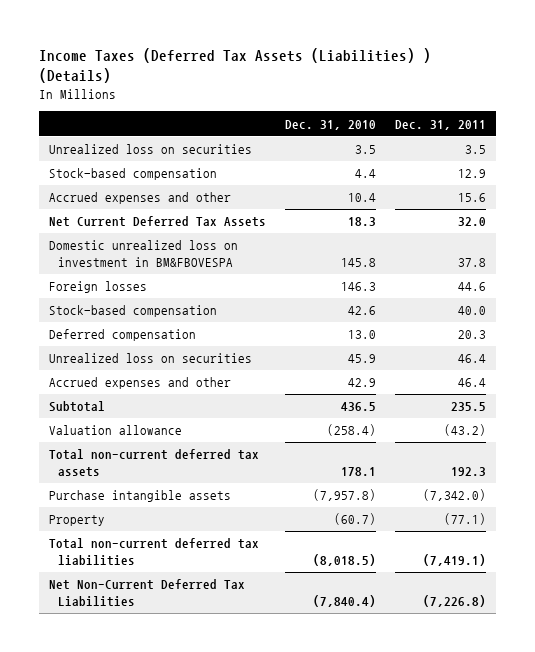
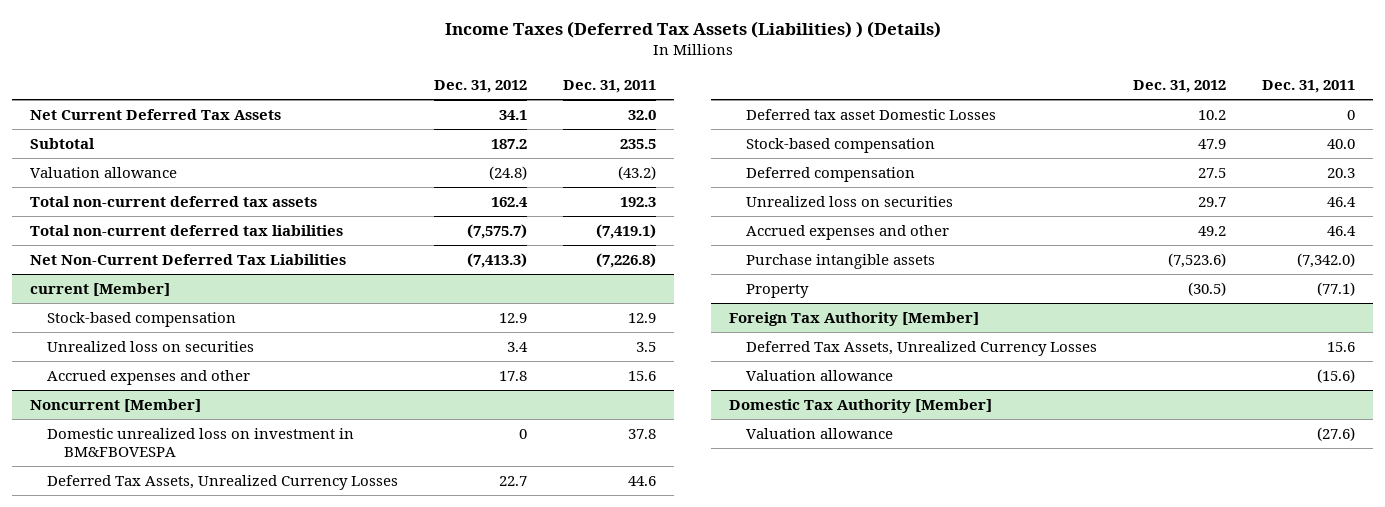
- | Dec. 31, 2010 | Dec. 31, 2011
+ | Dec. 31, 2012 | Dec. 31, 2011
- Unrealized loss on securities | 3.5 | 3.5
moved up: Net Current Deferred Tax Assets | 34.1 | 32.0
moved up: Subtotal | 187.2 | 235.5
moved up: Valuation allowance | (24.8) | (43.2)
moved up: Total non-current deferred tax assets | 162.4 | 192.3
moved up: Total non-current deferred tax liabilities | (7,575.7) | (7,419.1)
moved up: Net Non-Current Deferred Tax Liabilities | (7,413.3) | (7,226.8)
+ current [Member]
+ Unrealized loss on securities | 3.4 | 3.5
+ Noncurrent [Member]
- Foreign losses | 146.3 | 44.6
+ Deferred Tax Assets, Unrealized Currency Losses | 22.7 | 44.6
+ Deferred tax asset Domestic Losses | 10.2 | 0
+ Foreign Tax Authority [Member]
+ Deferred Tax Assets, Unrealized Currency Losses | | 15.6
+ Valuation allowance | | (15.6)
+ Domestic Tax Authority [Member]
+ Valuation allowance | | (27.6)

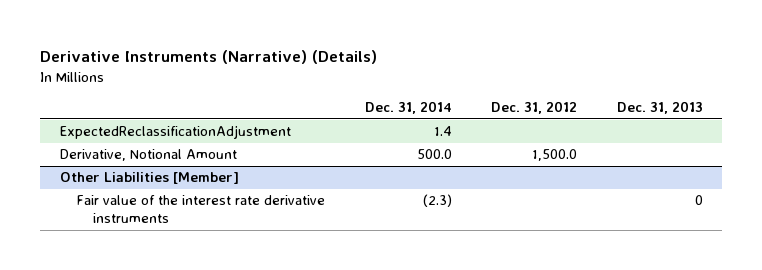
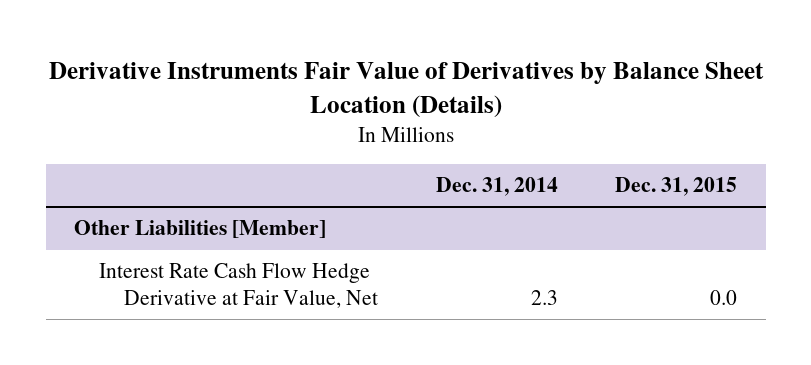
- Derivative Instruments (Narrative) (Details)
+ Derivative Instruments Fair Value of Derivatives by Balance Sheet Location (Details)
- | Dec. 31, 2014 | Dec. 31, 2012 | Dec. 31, 2013
+ | Dec. 31, 2014 | Dec. 31, 2015
- ExpectedReclassificationAdjustment | 1.4 | |
- Derivative, Notional Amount | 500.0 | 1,500.0 |
@ Other Liabilities [Member]
- Fair value of the interest rate derivative instruments | (2.3) | | 0
+ Interest Rate Cash Flow Hedge Derivative at Fair Value, Net | 2.3 | 0.0

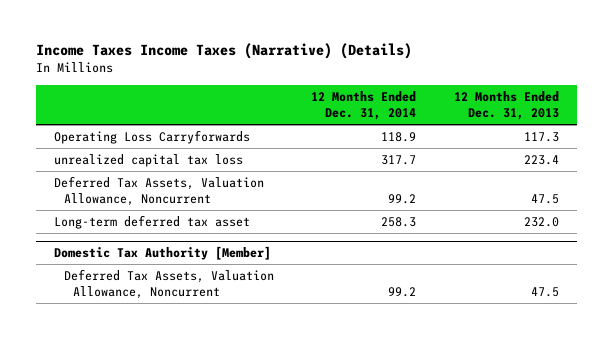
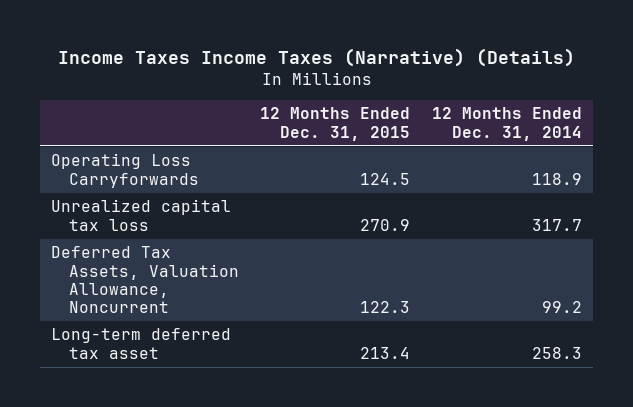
- | 12 Months Ended Dec. 31, 2014 | 12 Months Ended Dec. 31, 2013
+ | 12 Months Ended Dec. 31, 2015 | 12 Months Ended Dec. 31, 2014
- unrealized capital tax loss | 317.7 | 223.4
+ Unrealized capital tax loss | 270.9 | 317.7
- Domestic Tax Authority [Member]
- Deferred Tax Assets, Valuation Allowance, Noncurrent | 99.2 | 47.5

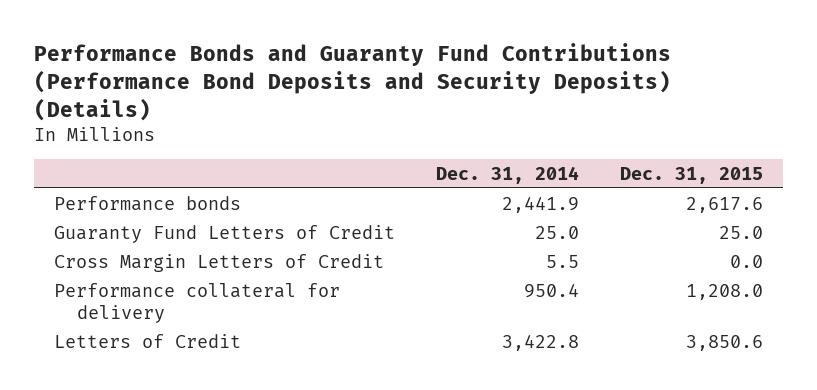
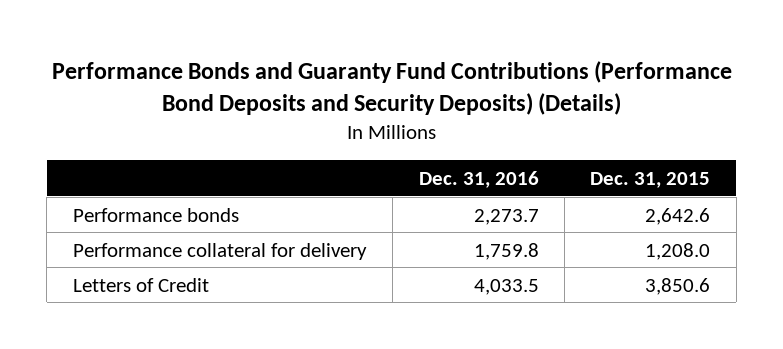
- | Dec. 31, 2014 | Dec. 31, 2015
+ | Dec. 31, 2016 | Dec. 31, 2015
- Performance bonds | 2,441.9 | 2,617.6
- Guaranty Fund Letters of Credit | 25.0 | 25.0
- Cross Margin Letters of Credit | 5.5 | 0.0
+ Performance bonds | 2,273.7 | 2,642.6

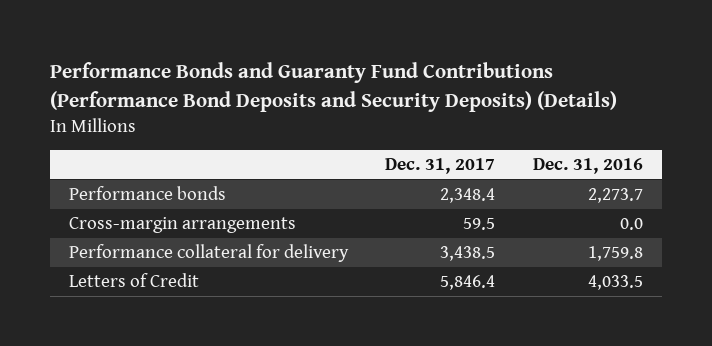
- | Dec. 31, 2016 | Dec. 31, 2015
+ | Dec. 31, 2017 | Dec. 31, 2016
+ Cross-margin arrangements | 59.5 | 0.0

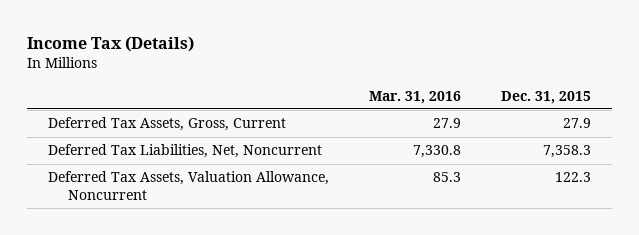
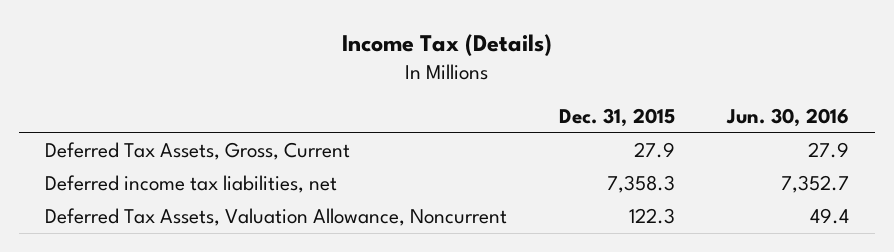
- | Mar. 31, 2016 | Dec. 31, 2015
+ | Dec. 31, 2015 | Jun. 30, 2016
- Deferred Tax Liabilities, Net, Noncurrent | 7,330.8 | 7,358.3
+ Deferred income tax liabilities, net | 7,358.3 | 7,352.7

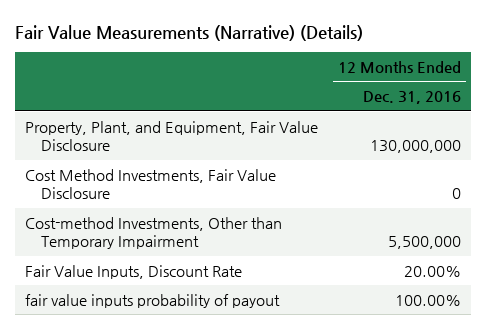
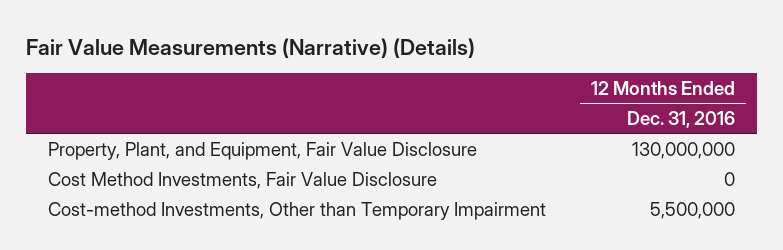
- Fair Value Inputs, Discount Rate | 20.00%
- fair value inputs probability of payout | 100.00%

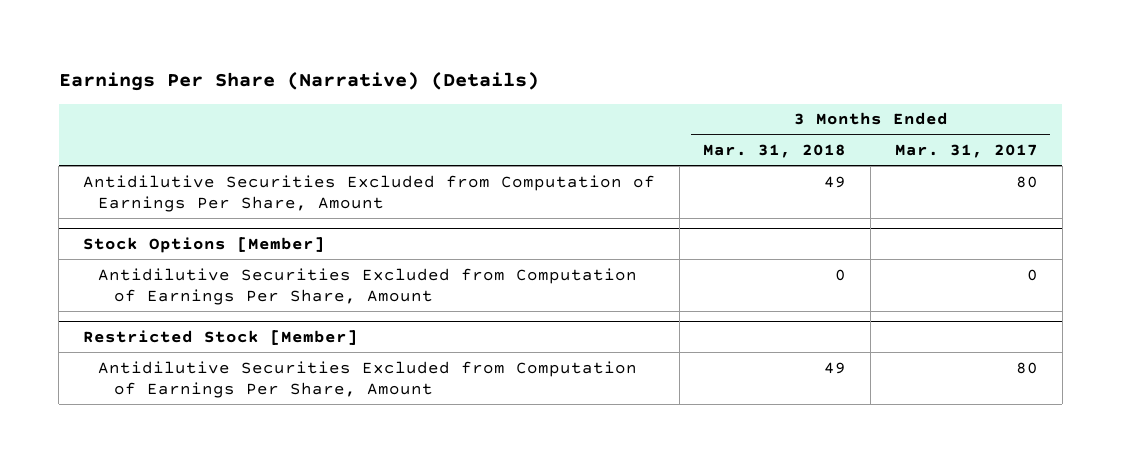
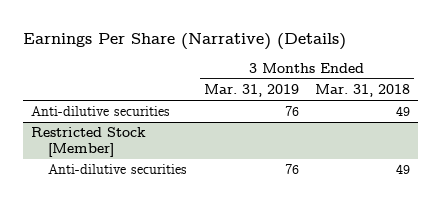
- | 3 Months Ended Mar. 31, 2018 | 3 Months Ended Mar. 31, 2017
+ | 3 Months Ended Mar. 31, 2019 | 3 Months Ended Mar. 31, 2018
- Antidilutive Securities Excluded from Computation of Earnings Per Share, Amount | 49 | 80
- Stock Options [Member]
- Antidilutive Securities Excluded from Computation of Earnings Per Share, Amount | 0 | 0
+ Anti-dilutive securities | 76 | 49
@ Restricted Stock [Member]
- Antidilutive Securities Excluded from Computation of Earnings Per Share, Amount | 49 | 80
+ Anti-dilutive securities | 76 | 49

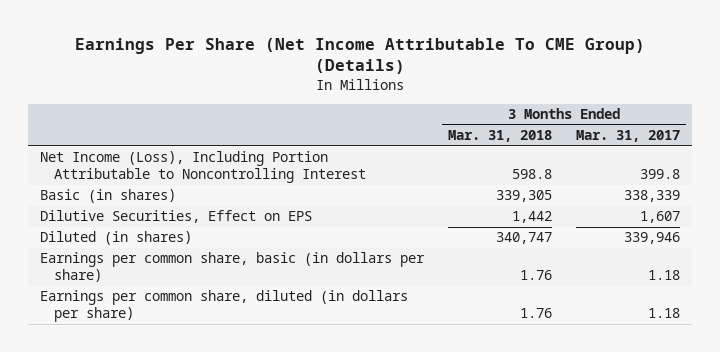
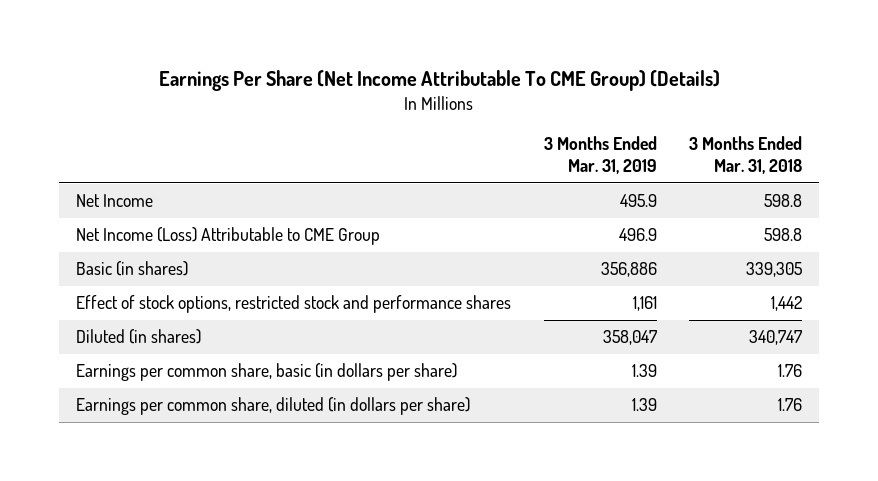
- | 3 Months Ended Mar. 31, 2018 | 3 Months Ended Mar. 31, 2017
+ | 3 Months Ended Mar. 31, 2019 | 3 Months Ended Mar. 31, 2018
- Net Income (Loss), Including Portion Attributable to Noncontrolling Interest | 598.8 | 399.8
+ Net Income | 495.9 | 598.8
+ Net Income (Loss) Attributable to CME Group | 496.9 | 598.8
- Dilutive Securities, Effect on EPS | 1,442 | 1,607
+ Effect of stock options, restricted stock and performance shares | 1,161 | 1,442

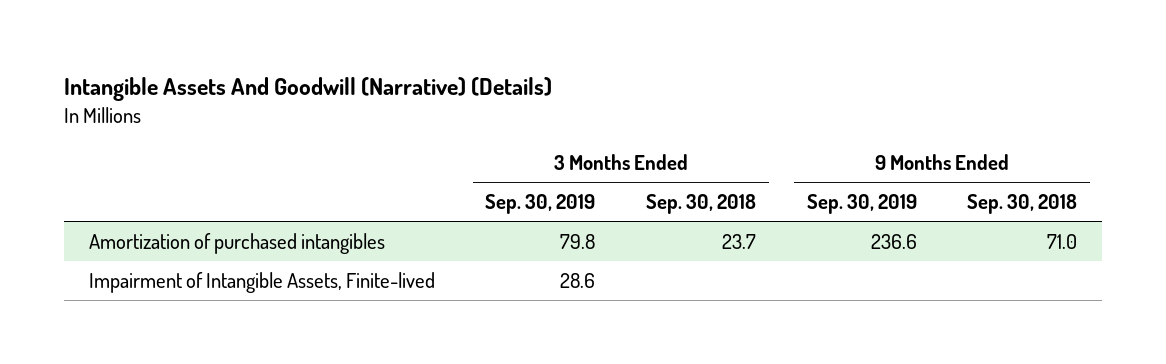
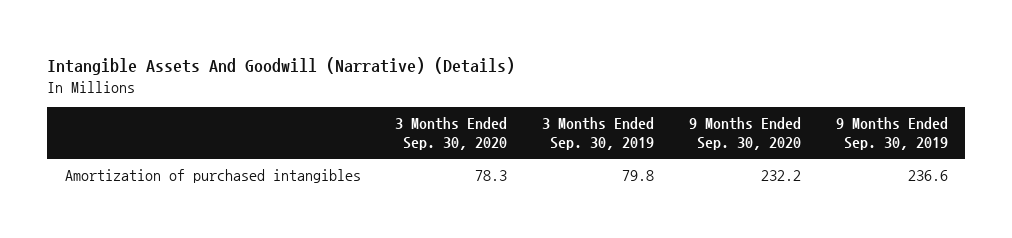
- | 3 Months Ended Sep. 30, 2019 | 3 Months Ended Sep. 30, 2018 | 9 Months Ended Sep. 30, 2019 | 9 Months Ended Sep. 30, 2018
+ | 3 Months Ended Sep. 30, 2020 | 3 Months Ended Sep. 30, 2019 | 9 Months Ended Sep. 30, 2020 | 9 Months Ended Sep. 30, 2019
- Impairment of Intangible Assets, Finite-lived | 28.6 | | |

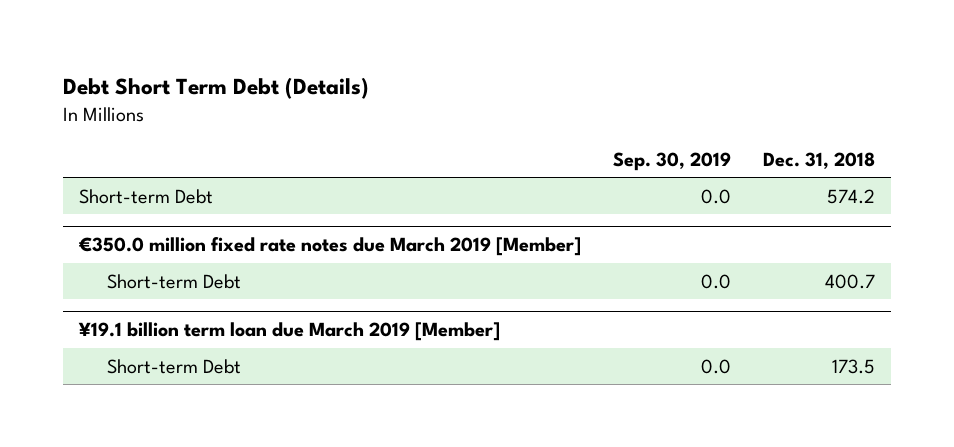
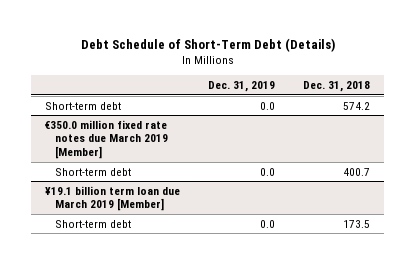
- Debt Short Term Debt (Details)
+ Debt Schedule of Short-Term Debt (Details)
- | Sep. 30, 2019 | Dec. 31, 2018
+ | Dec. 31, 2019 | Dec. 31, 2018
- Short-term Debt | 0.0 | 574.2
+ Short-term debt | 0.0 | 574.2
@ €350.0 million fixed rate notes due March 2019 [Member]
- Short-term Debt | 0.0 | 400.7
+ Short-term debt | 0.0 | 400.7
@ ¥19.1 billion term loan due March 2019 [Member]
- Short-term Debt | 0.0 | 173.5
+ Short-term debt | 0.0 | 173.5

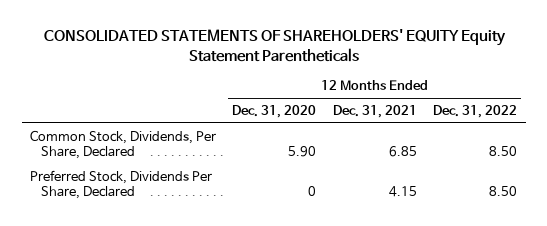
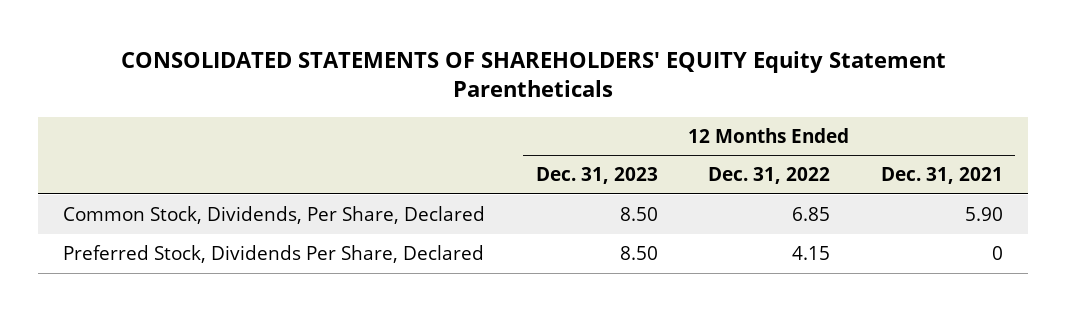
- | 12 Months Ended Dec. 31, 2020 | 12 Months Ended Dec. 31, 2021 | 12 Months Ended Dec. 31, 2022
+ | 12 Months Ended Dec. 31, 2023 | 12 Months Ended Dec. 31, 2022 | 12 Months Ended Dec. 31, 2021
- Common Stock, Dividends, Per Share, Declared | 5.90 | 6.85 | 8.50
- Preferred Stock, Dividends Per Share, Declared | 0 | 4.15 | 8.50
+ Common Stock, Dividends, Per Share, Declared | 8.50 | 6.85 | 5.90
+ Preferred Stock, Dividends Per Share, Declared | 8.50 | 4.15 | 0

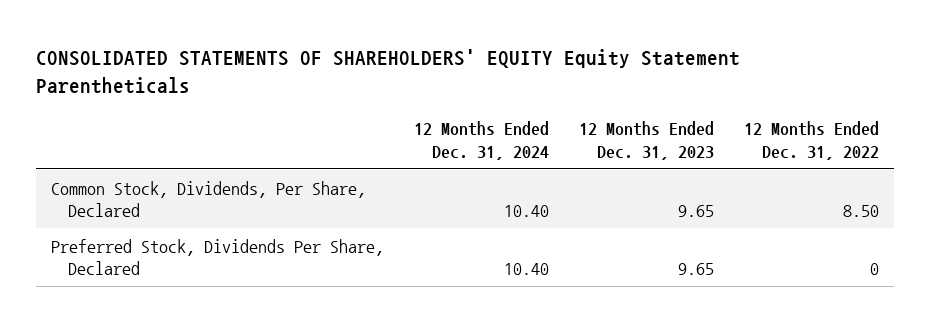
- | 12 Months Ended Dec. 31, 2023 | 12 Months Ended Dec. 31, 2022 | 12 Months Ended Dec. 31, 2021
+ | 12 Months Ended Dec. 31, 2024 | 12 Months Ended Dec. 31, 2023 | 12 Months Ended Dec. 31, 2022
- Common Stock, Dividends, Per Share, Declared | 8.50 | 6.85 | 5.90
- Preferred Stock, Dividends Per Share, Declared | 8.50 | 4.15 | 0
+ Common Stock, Dividends, Per Share, Declared | 10.40 | 9.65 | 8.50
+ Preferred Stock, Dividends Per Share, Declared | 10.40 | 9.65 | 0

